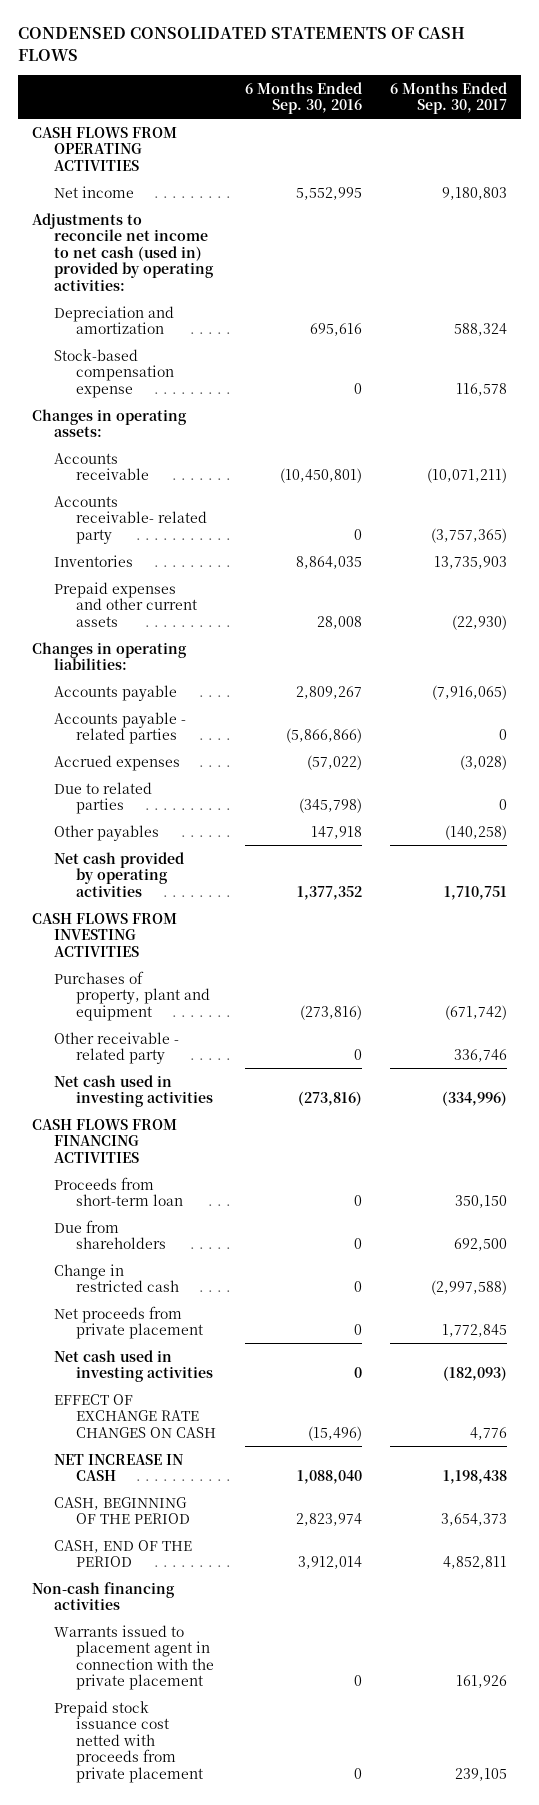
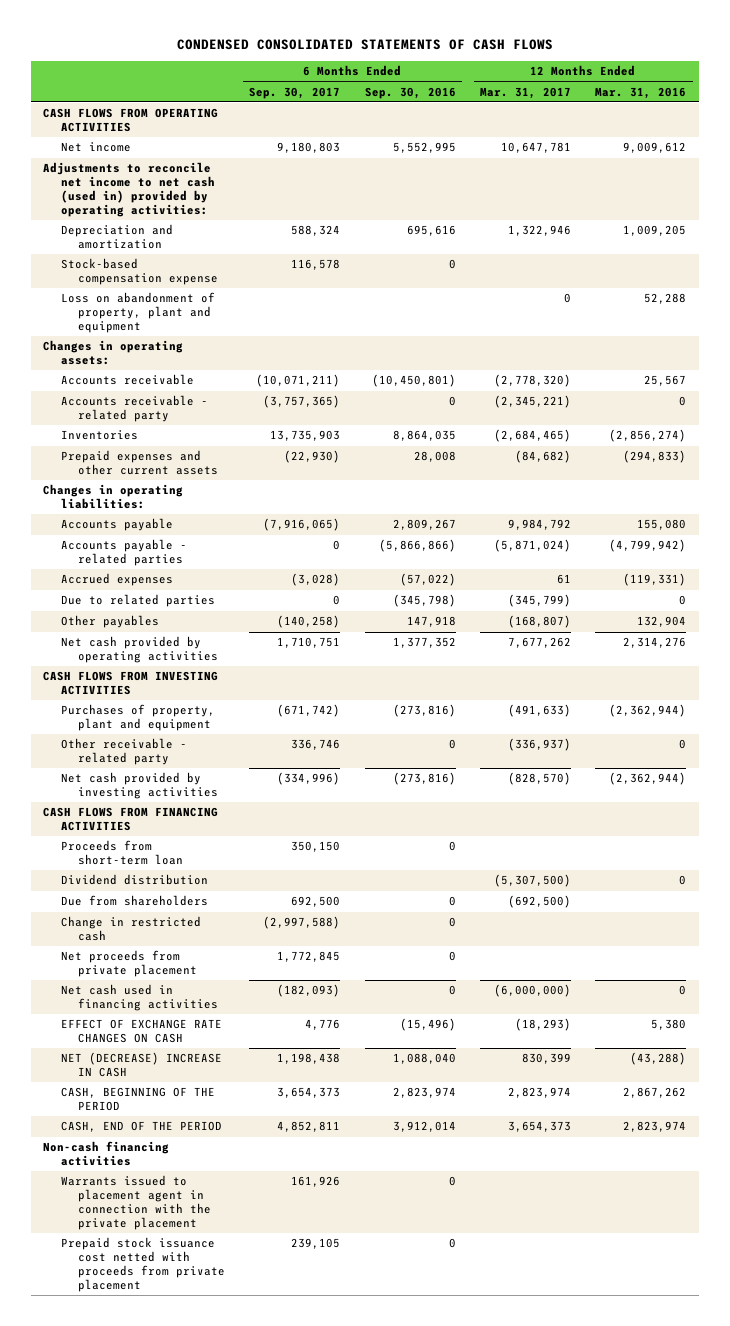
- | 6 Months Ended Sep. 30, 2016 | 6 Months Ended Sep. 30, 2017
+ | 6 Months Ended Sep. 30, 2017 | 6 Months Ended Sep. 30, 2016 | 12 Months Ended Mar. 31, 2017 | 12 Months Ended Mar. 31, 2016
+ Loss on abandonment of property, plant and equipment | | | 0 | 52,288
- Accounts receivable- related party | 0 | (3,757,365)
+ Accounts receivable - related party | (3,757,365) | 0 | (2,345,221) | 0
- Net cash used in investing activities | (273,816) | (334,996)
+ Net cash provided by investing activities | (334,996) | (273,816) | (828,570) | (2,362,944)
+ Dividend distribution | | | (5,307,500) | 0
- Net cash used in investing activities | 0 | (182,093)
+ Net cash used in financing activities | (182,093) | 0 | (6,000,000) | 0
- NET INCREASE IN CASH | 1,088,040 | 1,198,438
+ NET (DECREASE) INCREASE IN CASH | 1,198,438 | 1,088,040 | 830,399 | (43,288)

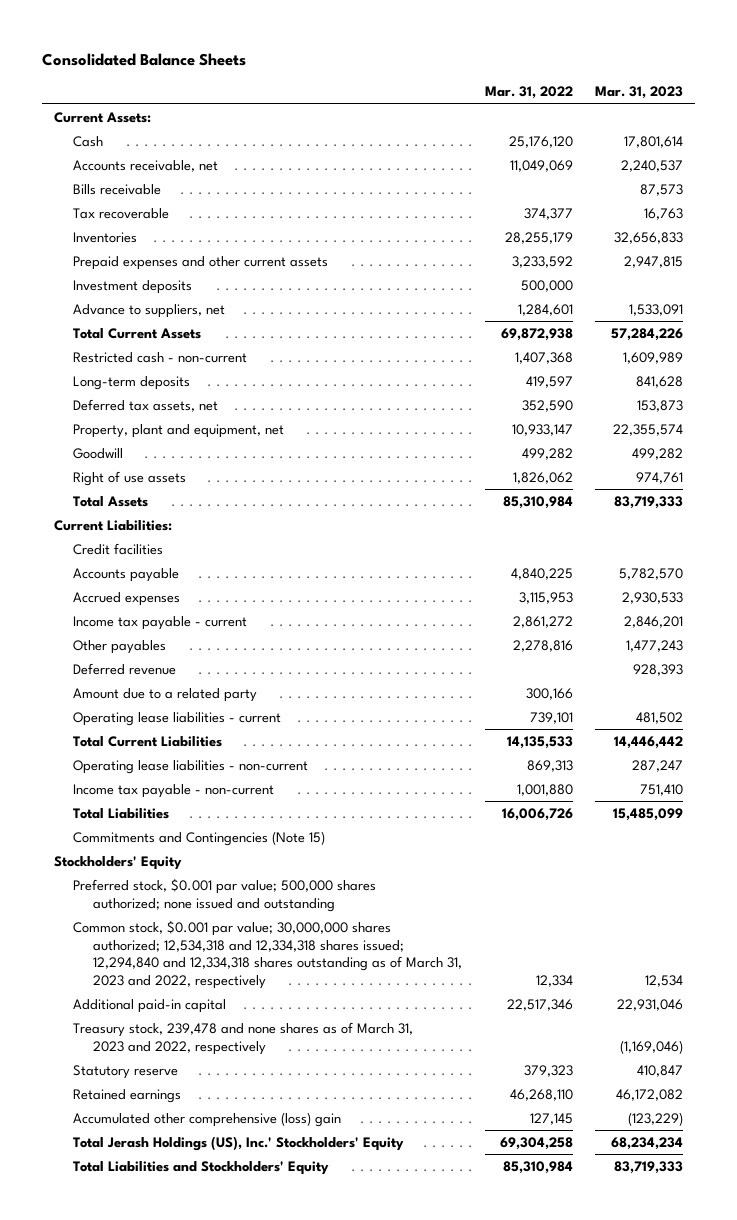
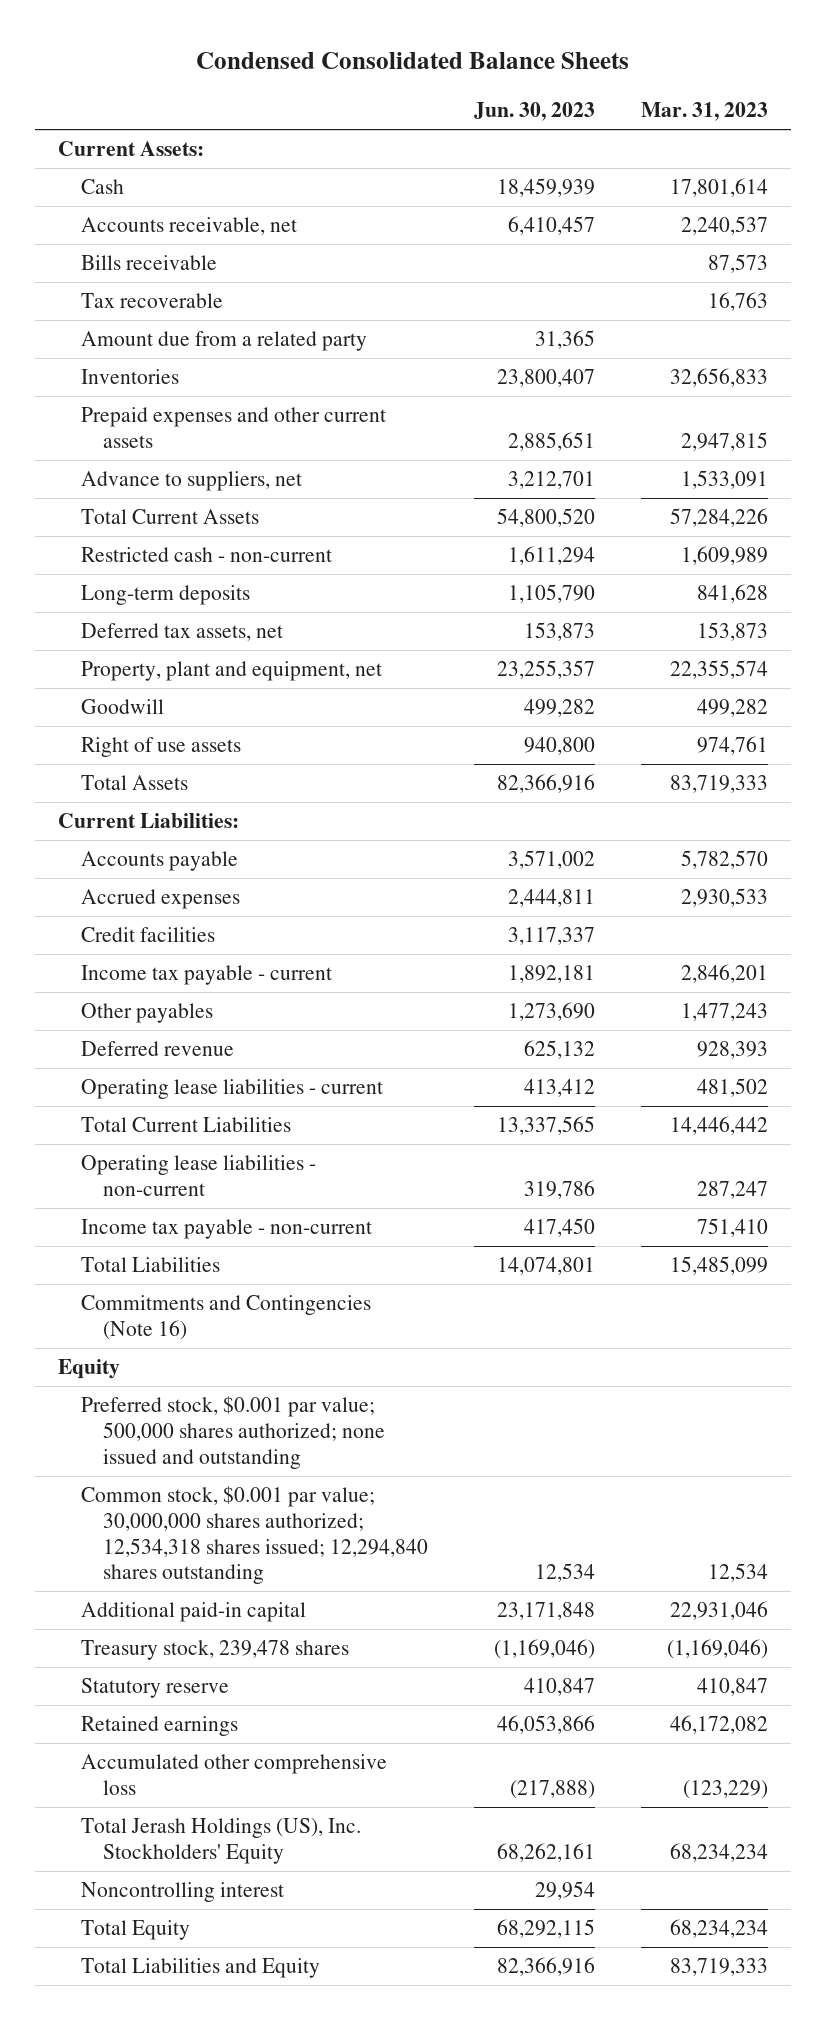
- Consolidated Balance Sheets
+ Condensed Consolidated Balance Sheets
- | Mar. 31, 2022 | Mar. 31, 2023
+ | Jun. 30, 2023 | Mar. 31, 2023
+ Amount due from a related party | 31,365 |
- Investment deposits | 500,000 |
moved down: Credit facilities | 3,117,337 |
- Amount due to a related party | 300,166 |
- Commitments and Contingencies (Note 15)
- Stockholders' Equity
+ Commitments and Contingencies (Note 16)
+ Equity
- Common stock, $0.001 par value; 30,000,000 shares authorized; 12,534,318 and 12,334,318 shares issued; 12,294,840 and 12,334,318 shares outstanding as of March 31, 2023 and 2022, respectively | 12,334 | 12,534
+ Common stock, $0.001 par value; 30,000,000 shares authorized; 12,534,318 shares issued; 12,294,840 shares outstanding | 12,534 | 12,534
- Treasury stock, 239,478 and none shares as of March 31, 2023 and 2022, respectively | | (1,169,046)
+ Treasury stock, 239,478 shares | (1,169,046) | (1,169,046)
- Accumulated other comprehensive (loss) gain | 127,145 | (123,229)
- Total Jerash Holdings (US), Inc.' Stockholders' Equity | 69,304,258 | 68,234,234
- Total Liabilities and Stockholders' Equity | 85,310,984 | 83,719,333
+ Accumulated other comprehensive loss | (217,888) | (123,229)
+ Total Jerash Holdings (US), Inc. Stockholders' Equity | 68,262,161 | 68,234,234
+ Noncontrolling interest | 29,954 |
+ Total Equity | 68,292,115 | 68,234,234
+ Total Liabilities and Equity | 82,366,916 | 83,719,333

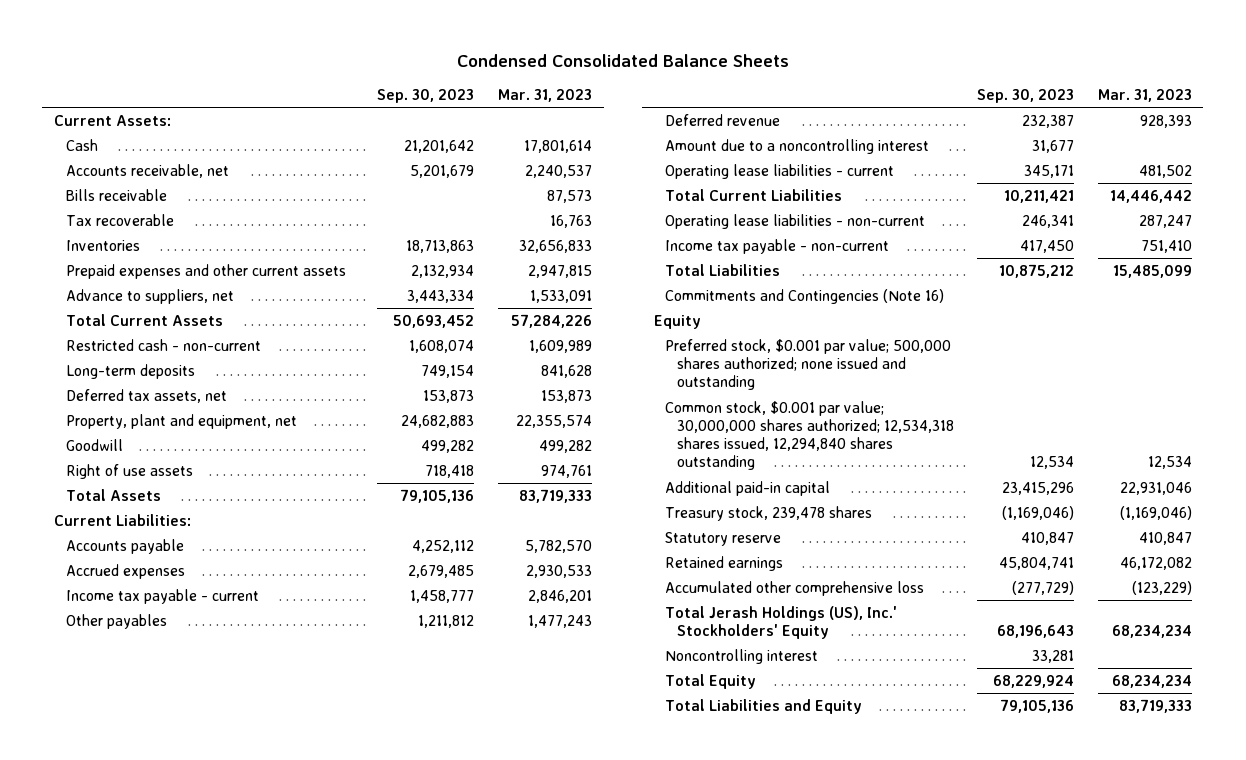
- | Jun. 30, 2023 | Mar. 31, 2023
+ | Sep. 30, 2023 | Mar. 31, 2023
- Amount due from a related party | 31,365 |
- Credit facilities | 3,117,337 |
+ Amount due to a noncontrolling interest | 31,677 |
- Common stock, $0.001 par value; 30,000,000 shares authorized; 12,534,318 shares issued; 12,294,840 shares outstanding | 12,534 | 12,534
+ Common stock, $0.001 par value; 30,000,000 shares authorized; 12,534,318 shares issued, 12,294,840 shares outstanding | 12,534 | 12,534
- Total Jerash Holdings (US), Inc. Stockholders' Equity | 68,262,161 | 68,234,234
+ Total Jerash Holdings (US), Inc.' Stockholders' Equity | 68,196,643 | 68,234,234

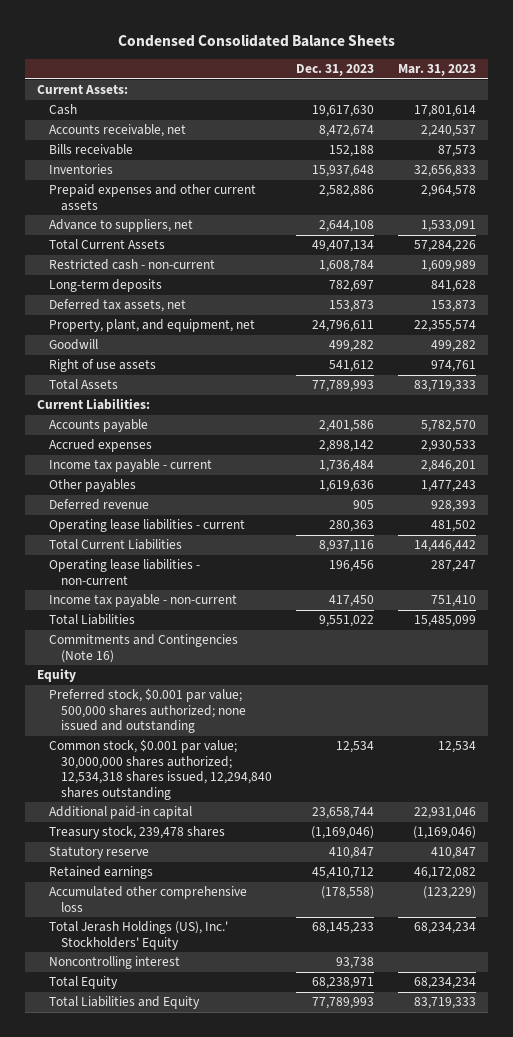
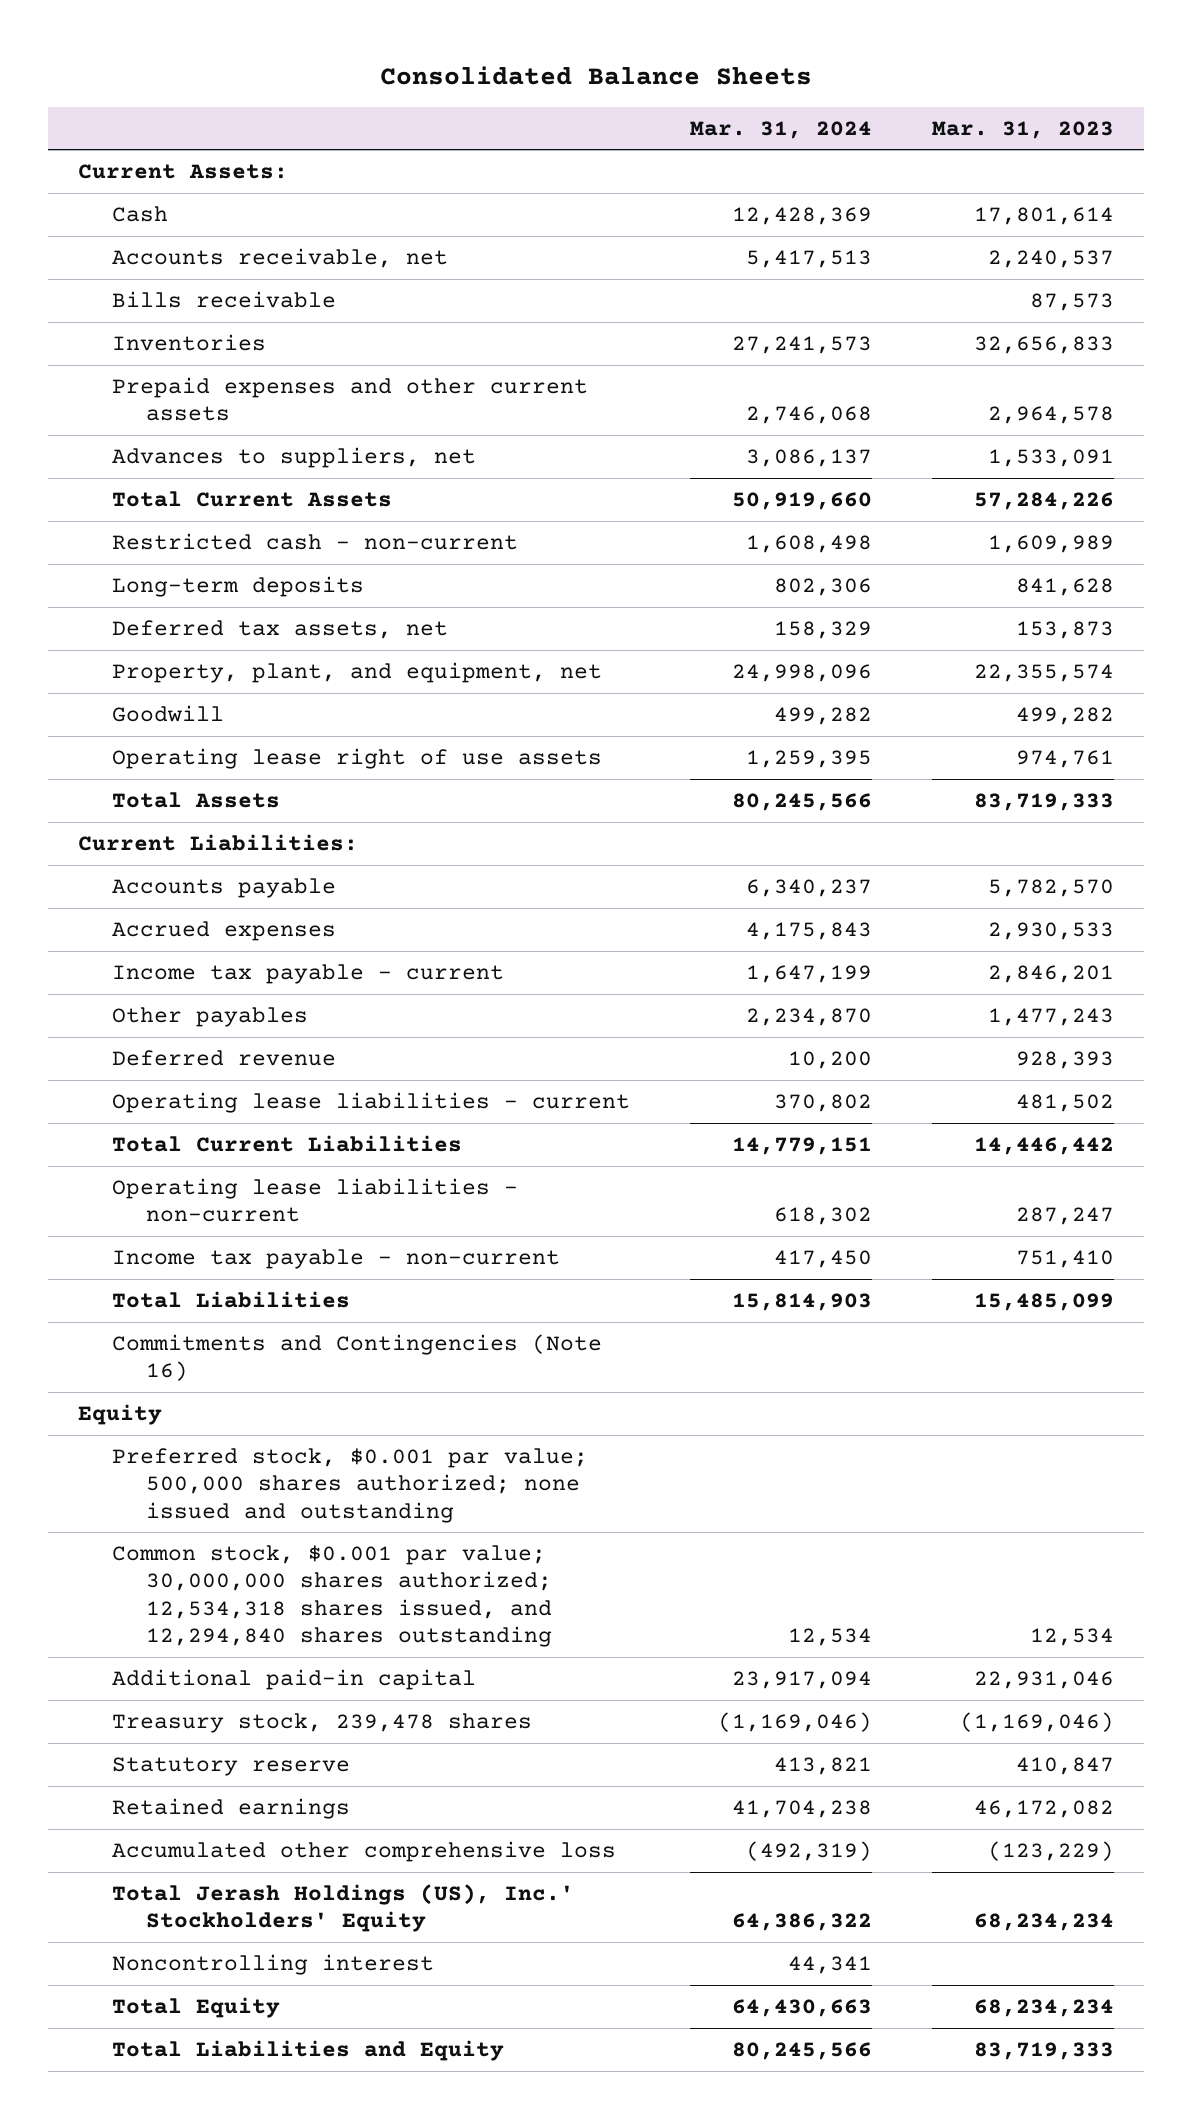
- Condensed Consolidated Balance Sheets
+ Consolidated Balance Sheets
- | Dec. 31, 2023 | Mar. 31, 2023
+ | Mar. 31, 2024 | Mar. 31, 2023
- Advance to suppliers, net | 2,644,108 | 1,533,091
+ Advances to suppliers, net | 3,086,137 | 1,533,091
- Right of use assets | 541,612 | 974,761
+ Operating lease right of use assets | 1,259,395 | 974,761
- Common stock, $0.001 par value; 30,000,000 shares authorized; 12,534,318 shares issued, 12,294,840 shares outstanding | 12,534 | 12,534
+ Common stock, $0.001 par value; 30,000,000 shares authorized; 12,534,318 shares issued, and 12,294,840 shares outstanding | 12,534 | 12,534

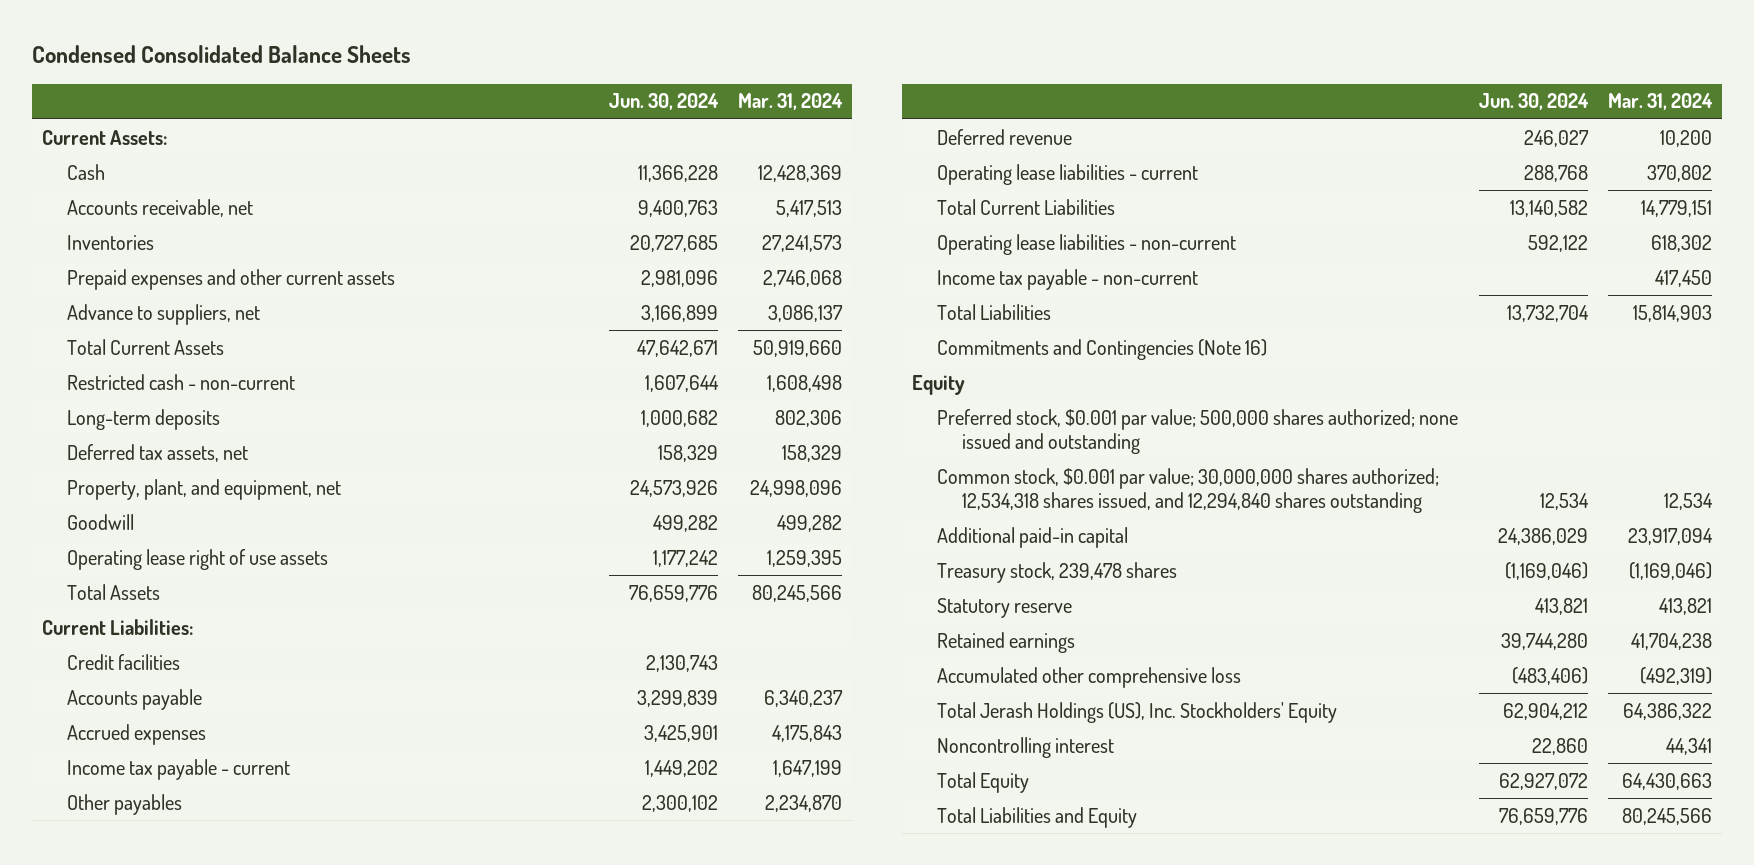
- Consolidated Balance Sheets
+ Condensed Consolidated Balance Sheets
- | Mar. 31, 2024 | Mar. 31, 2023
+ | Jun. 30, 2024 | Mar. 31, 2024
- Bills receivable | | 87,573
- Advances to suppliers, net | 3,086,137 | 1,533,091
+ Advance to suppliers, net | 3,166,899 | 3,086,137
+ Credit facilities | 2,130,743 |
- Total Jerash Holdings (US), Inc.' Stockholders' Equity | 64,386,322 | 68,234,234
+ Total Jerash Holdings (US), Inc. Stockholders' Equity | 62,904,212 | 64,386,322

